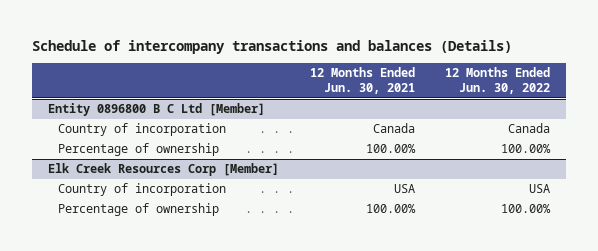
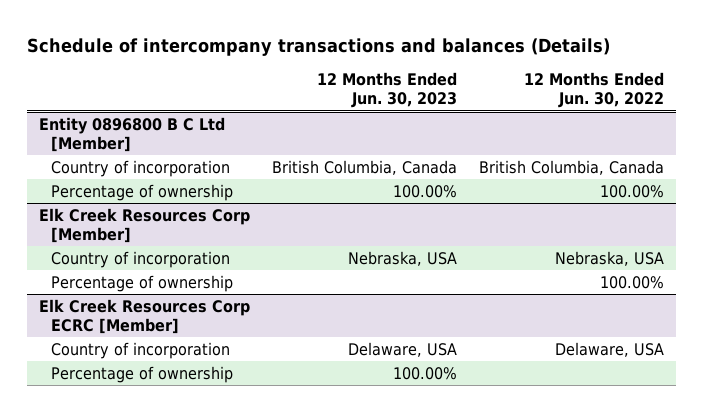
- | 12 Months Ended Jun. 30, 2021 | 12 Months Ended Jun. 30, 2022
+ | 12 Months Ended Jun. 30, 2023 | 12 Months Ended Jun. 30, 2022
@ Entity 0896800 B C Ltd [Member]
- Country of incorporation | Canada | Canada
+ Country of incorporation | British Columbia, Canada | British Columbia, Canada
@ Elk Creek Resources Corp [Member]
- Country of incorporation | USA | USA
+ Country of incorporation | Nebraska, USA | Nebraska, USA
+ Elk Creek Resources Corp ECRC [Member]
+ Country of incorporation | Delaware, USA | Delaware, USA
+ Percentage of ownership | 100.00% |

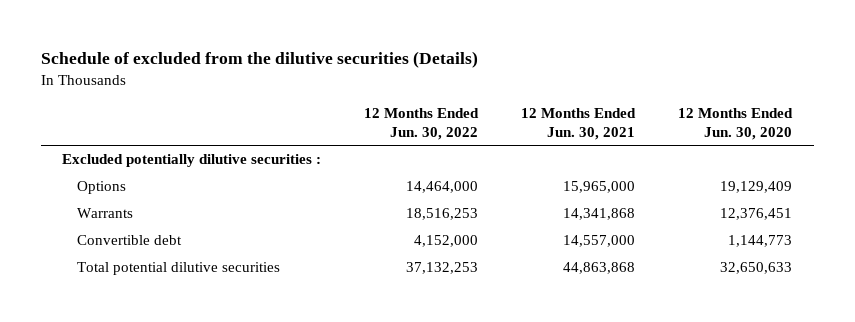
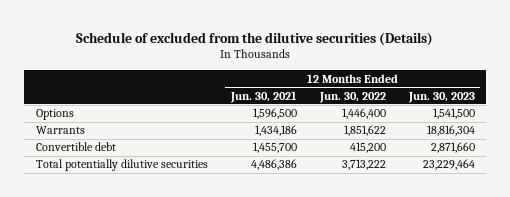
- | 12 Months Ended Jun. 30, 2022 | 12 Months Ended Jun. 30, 2021 | 12 Months Ended Jun. 30, 2020
+ | 12 Months Ended Jun. 30, 2021 | 12 Months Ended Jun. 30, 2022 | 12 Months Ended Jun. 30, 2023
- Excluded potentially dilutive securities :
- Options | 14,464,000 | 15,965,000 | 19,129,409
- Warrants | 18,516,253 | 14,341,868 | 12,376,451
- Convertible debt | 4,152,000 | 14,557,000 | 1,144,773
- Total potential dilutive securities | 37,132,253 | 44,863,868 | 32,650,633
+ Options | 1,596,500 | 1,446,400 | 1,541,500
+ Warrants | 1,434,186 | 1,851,622 | 18,816,304
+ Convertible debt | 1,455,700 | 415,200 | 2,871,660
+ Total potentially dilutive securities | 4,486,386 | 3,713,222 | 23,229,464

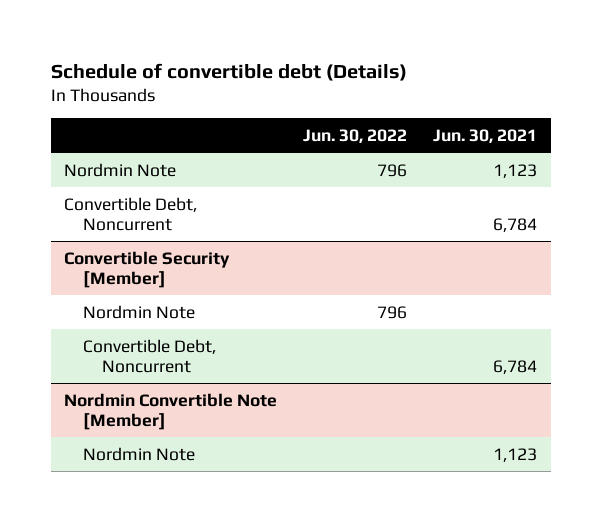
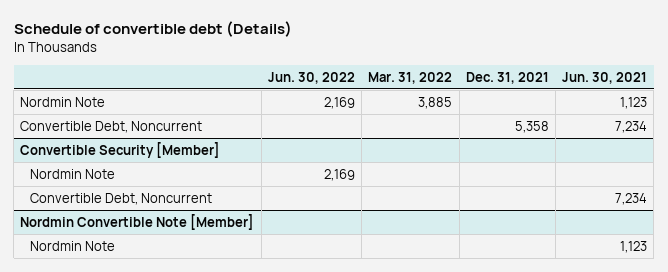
- | Jun. 30, 2022 | Jun. 30, 2021
+ | Jun. 30, 2022 | Mar. 31, 2022 | Dec. 31, 2021 | Jun. 30, 2021
- Nordmin Note | 796 | 1,123
- Convertible Debt, Noncurrent | | 6,784
+ Nordmin Note | 2,169 | 3,885 | | 1,123
+ Convertible Debt, Noncurrent | | | 5,358 | 7,234
@ Convertible Security [Member]
- Nordmin Note | 796 |
- Convertible Debt, Noncurrent | | 6,784
+ Nordmin Note | 2,169 | | |
+ Convertible Debt, Noncurrent | | | | 7,234

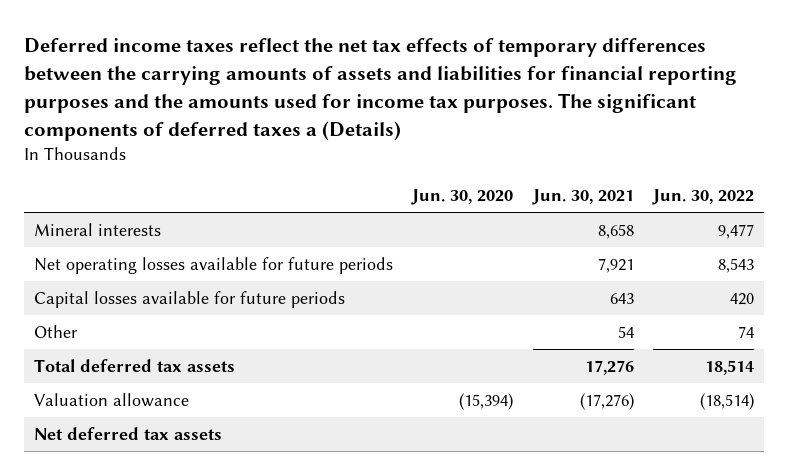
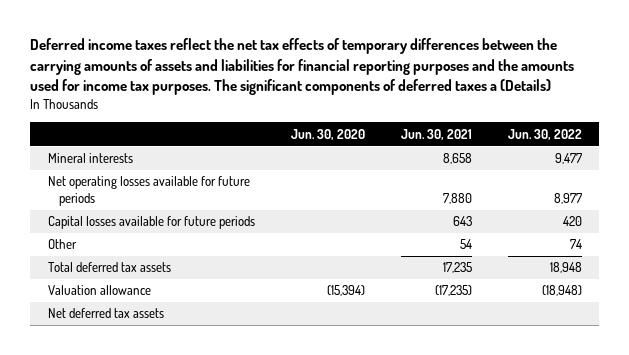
- Net operating losses available for future periods | | 7,921 | 8,543
+ Net operating losses available for future periods | | 7,880 | 8,977
- Total deferred tax assets | | 17,276 | 18,514
- Valuation allowance | (15,394) | (17,276) | (18,514)
+ Total deferred tax assets | | 17,235 | 18,948
+ Valuation allowance | (15,394) | (17,235) | (18,948)

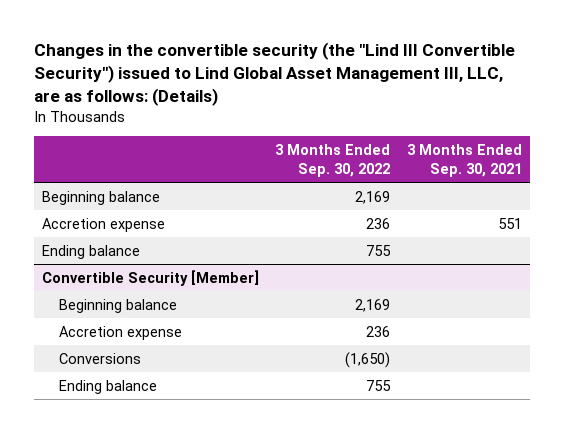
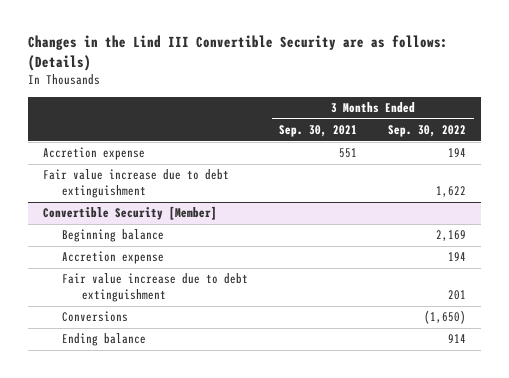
- Changes in the convertible security (the "Lind III Convertible Security") issued to Lind Global Asset Management III, LLC, are as follows: (Details)
+ Changes in the Lind III Convertible Security are as follows: (Details)
- | 3 Months Ended Sep. 30, 2022 | 3 Months Ended Sep. 30, 2021
+ | 3 Months Ended Sep. 30, 2021 | 3 Months Ended Sep. 30, 2022
- Beginning balance | 2,169 |
- Accretion expense | 236 | 551
- Ending balance | 755 |
+ Accretion expense | 551 | 194
+ Fair value increase due to debt extinguishment | | 1,622
@ Convertible Security [Member]
- Accretion expense | 236 |
+ Accretion expense | | 194
+ Fair value increase due to debt extinguishment | | 201
- Ending balance | 755 |
+ Ending balance | | 914

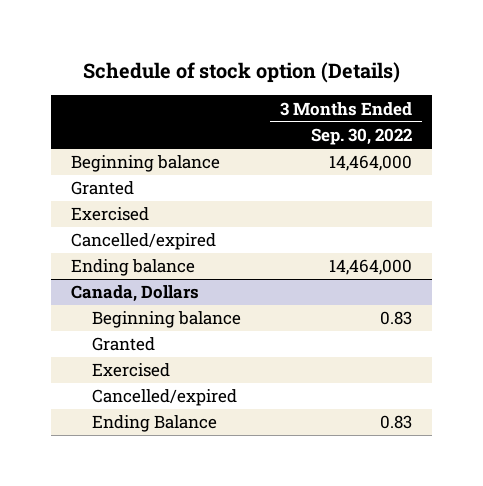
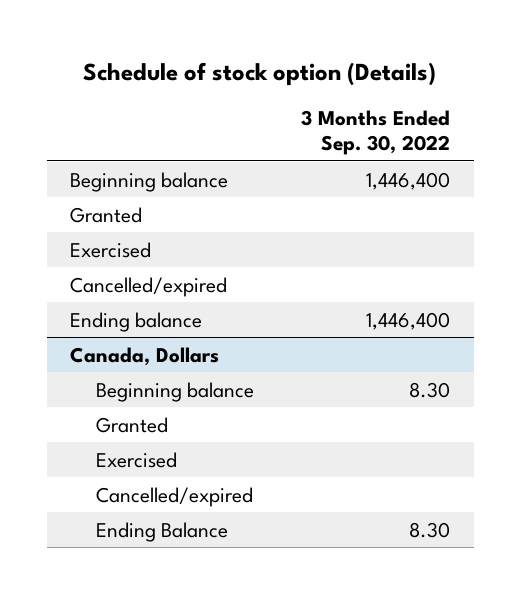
- Beginning balance | 14,464,000
+ Beginning balance | 1,446,400
- Ending balance | 14,464,000
+ Ending balance | 1,446,400
@ Canada, Dollars
- Beginning balance | 0.83
+ Beginning balance | 8.30
- Ending Balance | 0.83
+ Ending Balance | 8.30

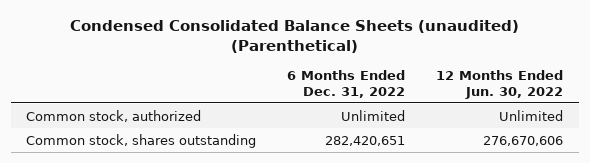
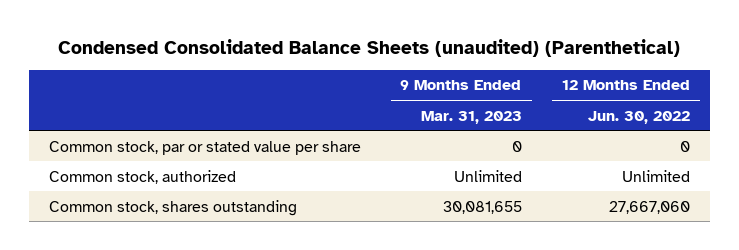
- | 6 Months Ended Dec. 31, 2022 | 12 Months Ended Jun. 30, 2022
+ | 9 Months Ended Mar. 31, 2023 | 12 Months Ended Jun. 30, 2022
+ Common stock, par or stated value per share | 0 | 0
- Common stock, shares outstanding | 282,420,651 | 276,670,606
+ Common stock, shares outstanding | 30,081,655 | 27,667,060

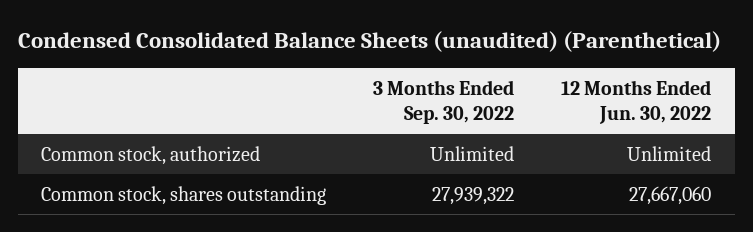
- | 9 Months Ended Mar. 31, 2023 | 12 Months Ended Jun. 30, 2022
+ | 3 Months Ended Sep. 30, 2022 | 12 Months Ended Jun. 30, 2022
- Common stock, par or stated value per share | 0 | 0

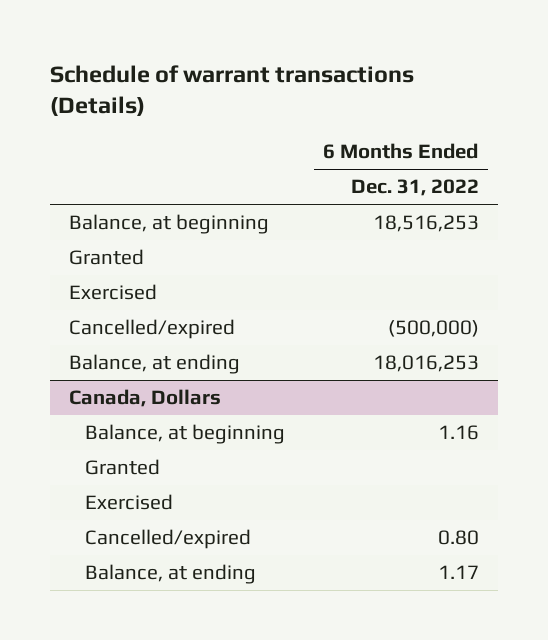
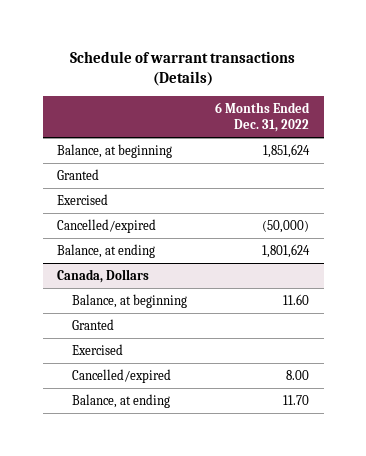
- Balance, at beginning | 18,516,253
+ Balance, at beginning | 1,851,624
- Cancelled/expired | (500,000)
- Balance, at ending | 18,016,253
+ Cancelled/expired | (50,000)
+ Balance, at ending | 1,801,624
@ Canada, Dollars
- Balance, at beginning | 1.16
+ Balance, at beginning | 11.60
- Cancelled/expired | 0.80
- Balance, at ending | 1.17
+ Cancelled/expired | 8.00
+ Balance, at ending | 11.70

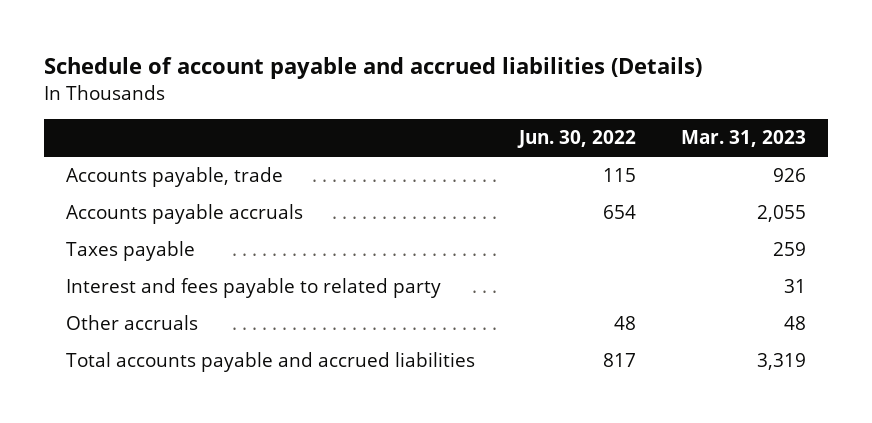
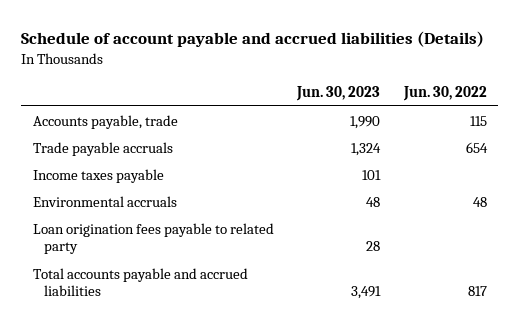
- | Jun. 30, 2022 | Mar. 31, 2023
+ | Jun. 30, 2023 | Jun. 30, 2022
- Accounts payable accruals | 654 | 2,055
- Taxes payable | | 259
- Interest and fees payable to related party | | 31
- Other accruals | 48 | 48
+ Trade payable accruals | 1,324 | 654
+ Income taxes payable | 101 |
+ Environmental accruals | 48 | 48
+ Loan origination fees payable to related party | 28 |

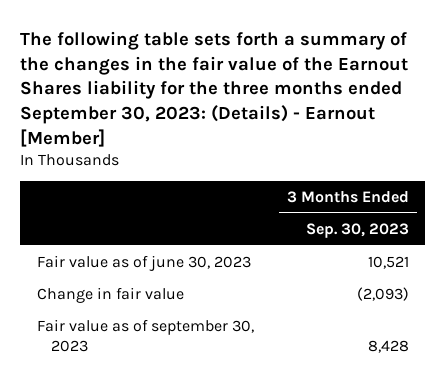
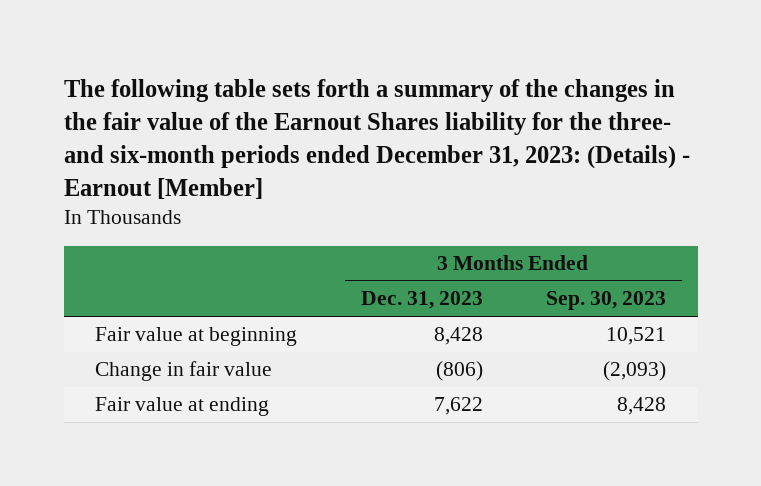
- The following table sets forth a summary of the changes in the fair value of the Earnout Shares liability for the three months ended September 30, 2023: (Details) - Earnout [Member]
+ The following table sets forth a summary of the changes in the fair value of the Earnout Shares liability for the three- and six-month periods ended December 31, 2023: (Details) - Earnout [Member]
- | 3 Months Ended Sep. 30, 2023
+ | 3 Months Ended Dec. 31, 2023 | 3 Months Ended Sep. 30, 2023
- Fair value as of june 30, 2023 | 10,521
+ Fair value at beginning | 8,428 | 10,521
- Fair value as of september 30, 2023 | 8,428
+ Fair value at ending | 7,622 | 8,428

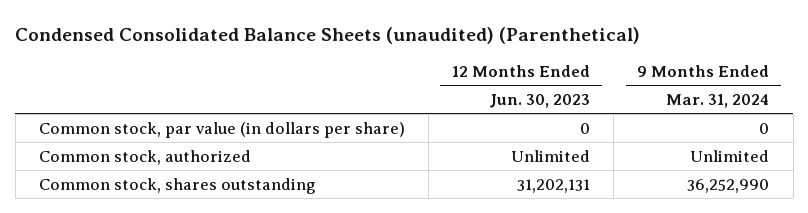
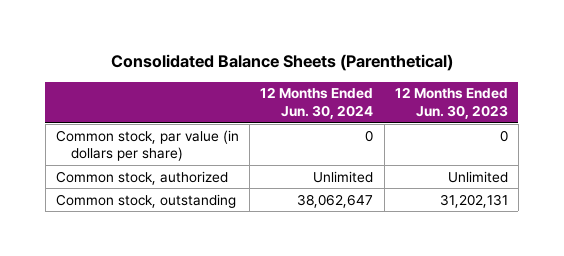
- Condensed Consolidated Balance Sheets (unaudited) (Parenthetical)
+ Consolidated Balance Sheets (Parenthetical)
- | 12 Months Ended Jun. 30, 2023 | 9 Months Ended Mar. 31, 2024
+ | 12 Months Ended Jun. 30, 2024 | 12 Months Ended Jun. 30, 2023
- Common stock, shares outstanding | 31,202,131 | 36,252,990
+ Common stock, outstanding | 38,062,647 | 31,202,131

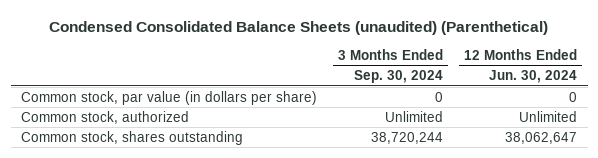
- Consolidated Balance Sheets (Parenthetical)
+ Condensed Consolidated Balance Sheets (unaudited) (Parenthetical)
- | 12 Months Ended Jun. 30, 2024 | 12 Months Ended Jun. 30, 2023
+ | 3 Months Ended Sep. 30, 2024 | 12 Months Ended Jun. 30, 2024
- Common stock, outstanding | 38,062,647 | 31,202,131
+ Common stock, shares outstanding | 38,720,244 | 38,062,647

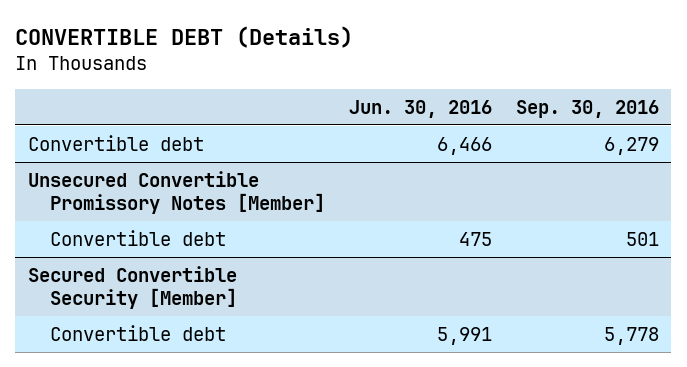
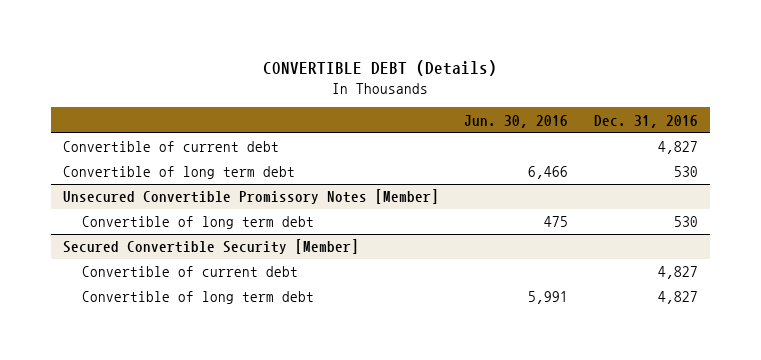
- | Jun. 30, 2016 | Sep. 30, 2016
+ | Jun. 30, 2016 | Dec. 31, 2016
- Convertible debt | 6,466 | 6,279
+ Convertible of current debt | | 4,827
+ Convertible of long term debt | 6,466 | 530
@ Unsecured Convertible Promissory Notes [Member]
- Convertible debt | 475 | 501
+ Convertible of long term debt | 475 | 530
@ Secured Convertible Security [Member]
- Convertible debt | 5,991 | 5,778
+ Convertible of current debt | | 4,827
+ Convertible of long term debt | 5,991 | 4,827

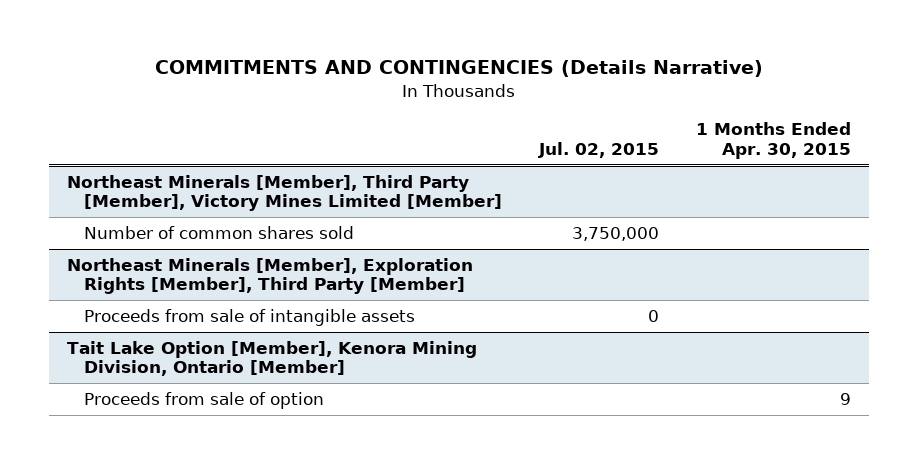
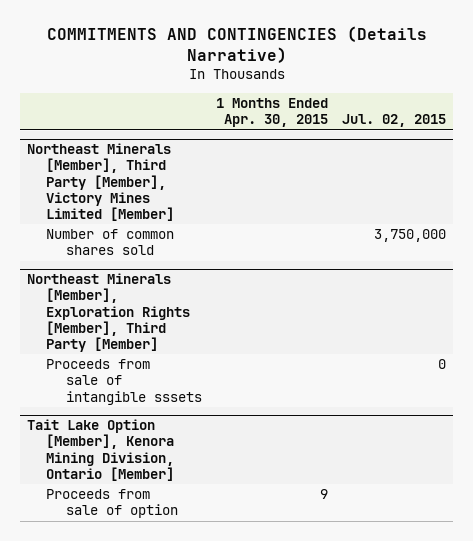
- | Jul. 02, 2015 | 1 Months Ended Apr. 30, 2015
+ | 1 Months Ended Apr. 30, 2015 | Jul. 02, 2015
@ Northeast Minerals [Member], Exploration Rights [Member], Third Party [Member]
- Proceeds from sale of intangible assets | 0 |
+ Proceeds from sale of intangible sssets | | 0

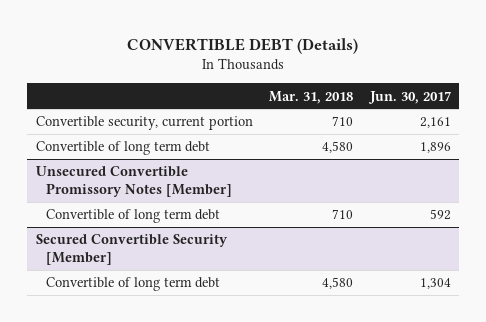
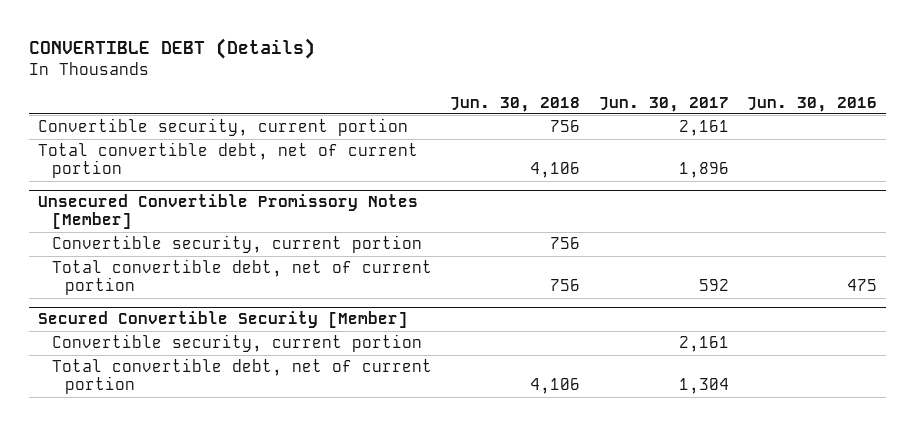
- | Mar. 31, 2018 | Jun. 30, 2017
+ | Jun. 30, 2018 | Jun. 30, 2017 | Jun. 30, 2016
- Convertible of long term debt | 4,580 | 1,896
+ Total convertible debt, net of current portion | 4,106 | 1,896 |
@ Unsecured Convertible Promissory Notes [Member]
- Convertible of long term debt | 710 | 592
+ Convertible security, current portion | 756 | |
+ Total convertible debt, net of current portion | 756 | 592 | 475
@ Secured Convertible Security [Member]
- Convertible of long term debt | 4,580 | 1,304
+ Convertible security, current portion | | 2,161 |
+ Total convertible debt, net of current portion | 4,106 | 1,304 |

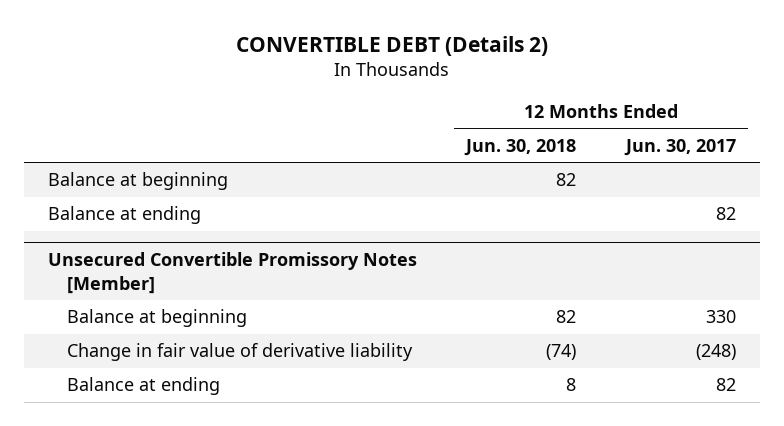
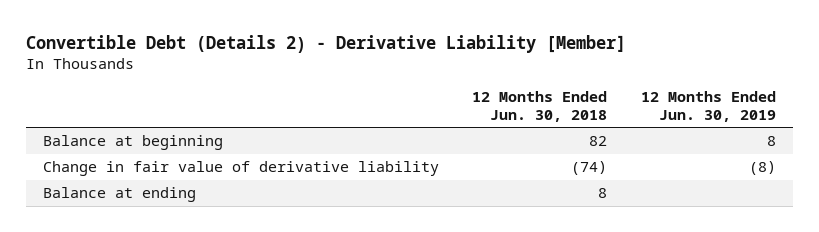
- CONVERTIBLE DEBT (Details 2)
+ Convertible Debt (Details 2) - Derivative Liability [Member]
- | 12 Months Ended Jun. 30, 2018 | 12 Months Ended Jun. 30, 2017
+ | 12 Months Ended Jun. 30, 2018 | 12 Months Ended Jun. 30, 2019
- Balance at ending | | 82
- Unsecured Convertible Promissory Notes [Member]
- Balance at beginning | 82 | 330

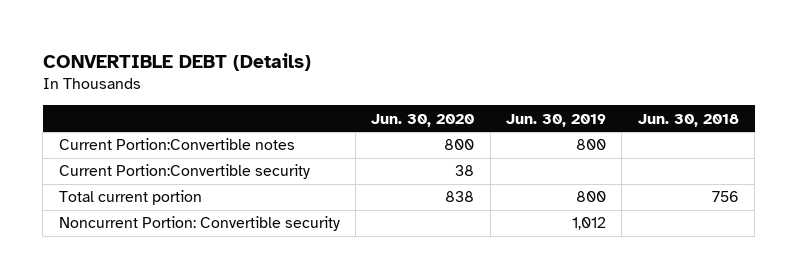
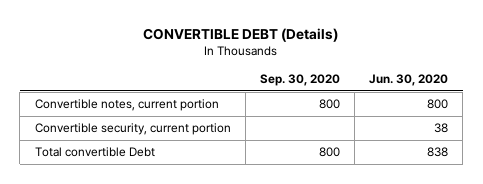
- | Jun. 30, 2020 | Jun. 30, 2019 | Jun. 30, 2018
+ | Sep. 30, 2020 | Jun. 30, 2020
- Current Portion:Convertible notes | 800 | 800 |
- Current Portion:Convertible security | 38 | |
- Total current portion | 838 | 800 | 756
- Noncurrent Portion: Convertible security | | 1,012 |
+ Convertible notes, current portion | 800 | 800
+ Convertible security, current portion | | 38
+ Total convertible Debt | 800 | 838

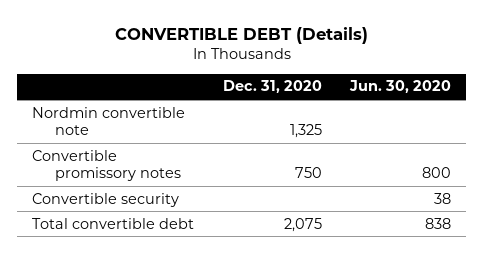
- | Sep. 30, 2020 | Jun. 30, 2020
+ | Dec. 31, 2020 | Jun. 30, 2020
- Convertible notes, current portion | 800 | 800
- Convertible security, current portion | | 38
- Total convertible Debt | 800 | 838
+ Nordmin convertible note | 1,325 |
+ Convertible promissory notes | 750 | 800
+ Convertible security | | 38
+ Total convertible debt | 2,075 | 838

